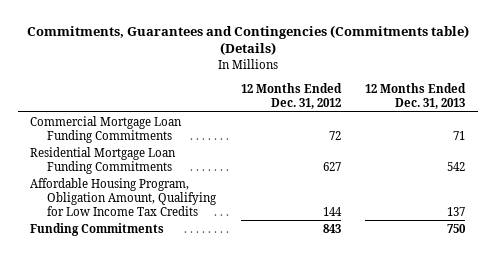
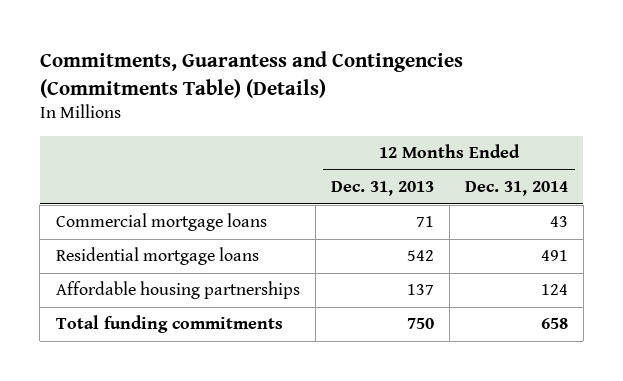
- Commitments, Guarantees and Contingencies (Commitments table) (Details)
+ Commitments, Guarantess and Contingencies (Commitments Table) (Details)
- | 12 Months Ended Dec. 31, 2012 | 12 Months Ended Dec. 31, 2013
+ | 12 Months Ended Dec. 31, 2013 | 12 Months Ended Dec. 31, 2014
- Commercial Mortgage Loan Funding Commitments | 72 | 71
- Residential Mortgage Loan Funding Commitments | 627 | 542
- Affordable Housing Program, Obligation Amount, Qualifying for Low Income Tax Credits | 144 | 137
- Funding Commitments | 843 | 750
+ Commercial mortgage loans | 71 | 43
+ Residential mortgage loans | 542 | 491
+ Affordable housing partnerships | 137 | 124
+ Total funding commitments | 750 | 658

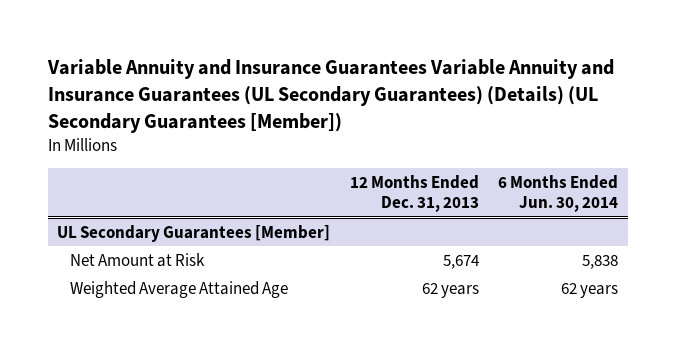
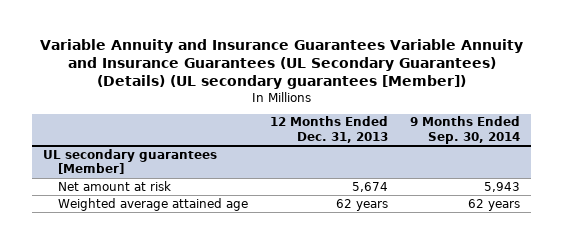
- Variable Annuity and Insurance Guarantees Variable Annuity and Insurance Guarantees (UL Secondary Guarantees) (Details) (UL Secondary Guarantees [Member])
+ Variable Annuity and Insurance Guarantees Variable Annuity and Insurance Guarantees (UL Secondary Guarantees) (Details) (UL secondary guarantees [Member])
- | 12 Months Ended Dec. 31, 2013 | 6 Months Ended Jun. 30, 2014
+ | 12 Months Ended Dec. 31, 2013 | 9 Months Ended Sep. 30, 2014
- UL Secondary Guarantees [Member]
- Net Amount at Risk | 5,674 | 5,838
- Weighted Average Attained Age | 62 years | 62 years
+ UL secondary guarantees [Member]
+ Net amount at risk | 5,674 | 5,943
+ Weighted average attained age | 62 years | 62 years

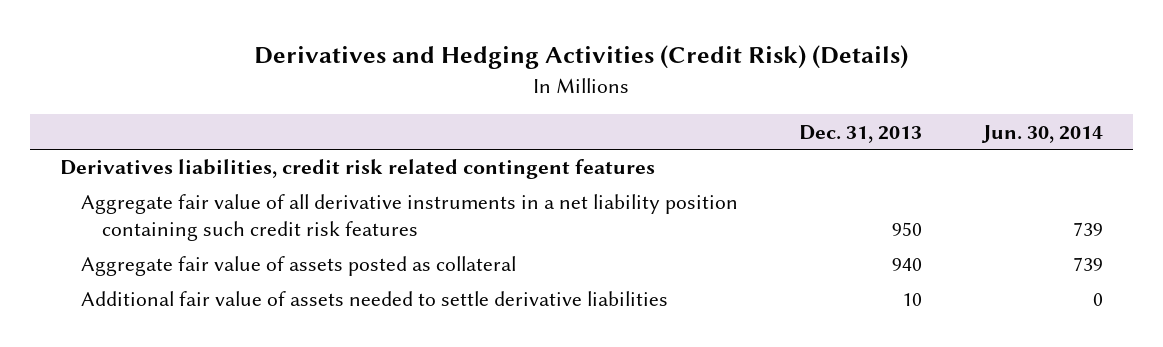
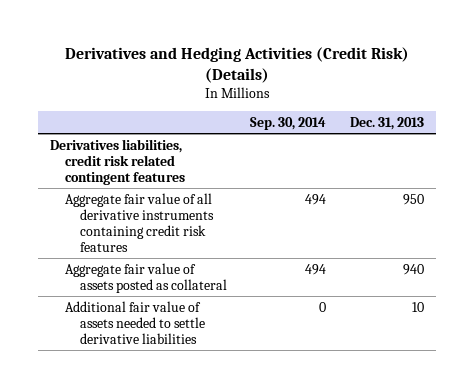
- | Dec. 31, 2013 | Jun. 30, 2014
+ | Sep. 30, 2014 | Dec. 31, 2013
- Aggregate fair value of all derivative instruments in a net liability position containing such credit risk features | 950 | 739
+ Aggregate fair value of all derivative instruments containing credit risk features | 494 | 950

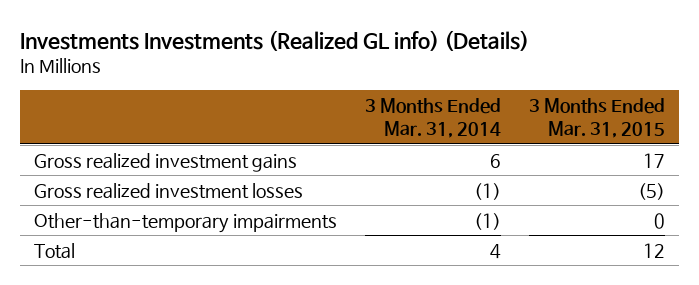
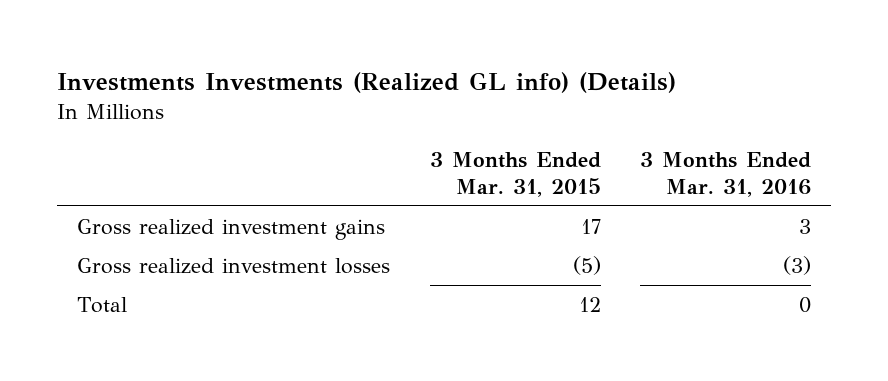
- | 3 Months Ended Mar. 31, 2014 | 3 Months Ended Mar. 31, 2015
+ | 3 Months Ended Mar. 31, 2015 | 3 Months Ended Mar. 31, 2016
- Other-than-temporary impairments | (1) | 0

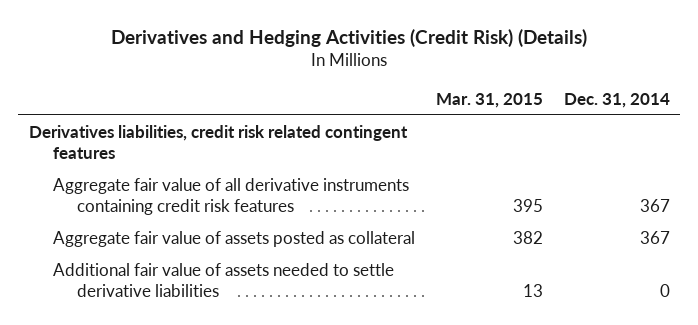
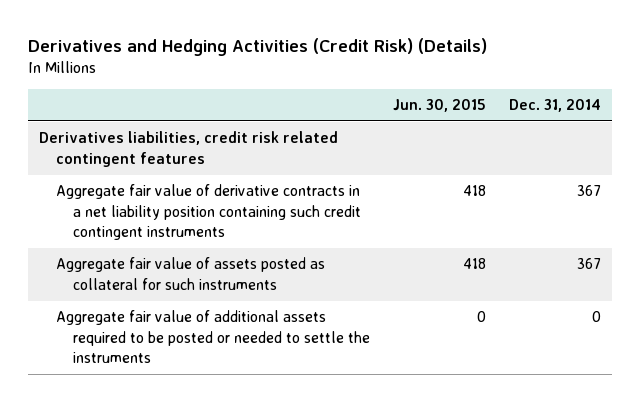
- | Mar. 31, 2015 | Dec. 31, 2014
+ | Jun. 30, 2015 | Dec. 31, 2014
- Aggregate fair value of all derivative instruments containing credit risk features | 395 | 367
- Aggregate fair value of assets posted as collateral | 382 | 367
- Additional fair value of assets needed to settle derivative liabilities | 13 | 0
+ Aggregate fair value of derivative contracts in a net liability position containing such credit contingent instruments | 418 | 367
+ Aggregate fair value of assets posted as collateral for such instruments | 418 | 367
+ Aggregate fair value of additional assets required to be posted or needed to settle the instruments | 0 | 0

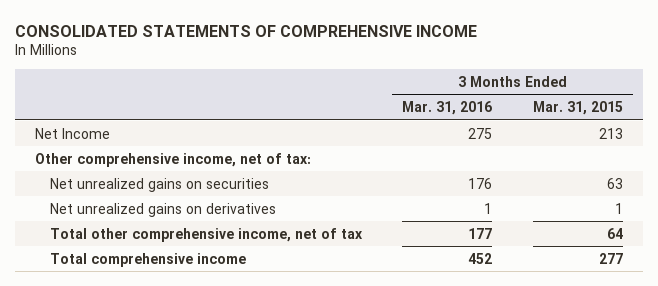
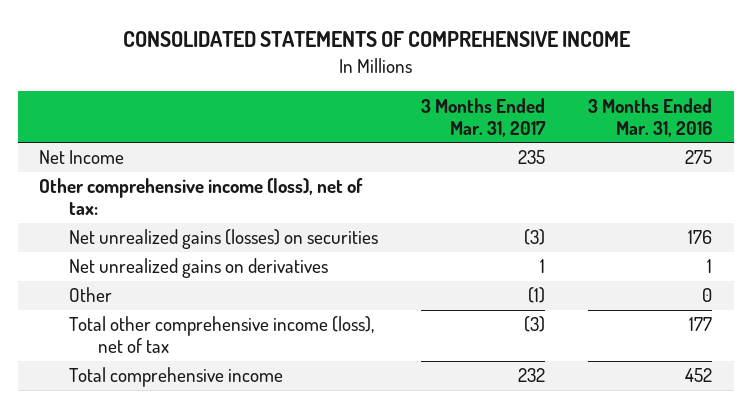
- | 3 Months Ended Mar. 31, 2016 | 3 Months Ended Mar. 31, 2015
+ | 3 Months Ended Mar. 31, 2017 | 3 Months Ended Mar. 31, 2016
- Other comprehensive income, net of tax:
- Net unrealized gains on securities | 176 | 63
+ Other comprehensive income (loss), net of tax:
+ Net unrealized gains (losses) on securities | (3) | 176
- Total other comprehensive income, net of tax | 177 | 64
+ Other | (1) | 0
+ Total other comprehensive income (loss), net of tax | (3) | 177

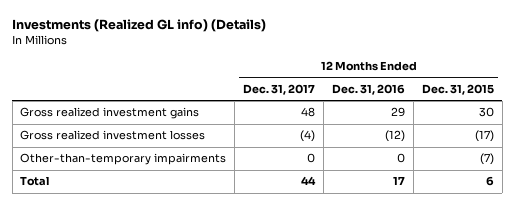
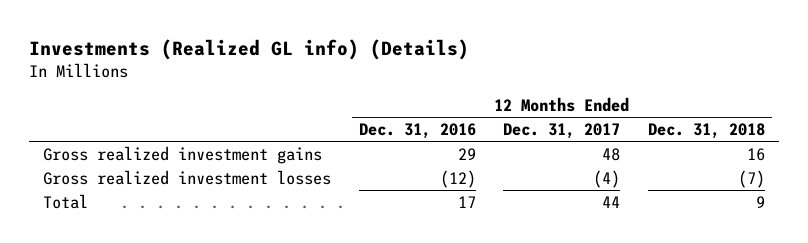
- | 12 Months Ended Dec. 31, 2017 | 12 Months Ended Dec. 31, 2016 | 12 Months Ended Dec. 31, 2015
+ | 12 Months Ended Dec. 31, 2016 | 12 Months Ended Dec. 31, 2017 | 12 Months Ended Dec. 31, 2018
- Other-than-temporary impairments | 0 | 0 | (7)

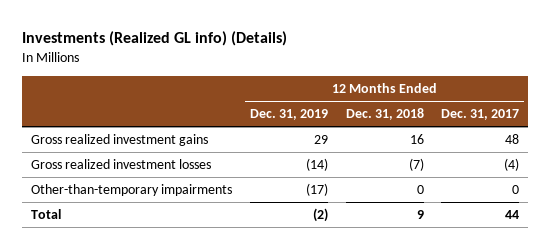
- | 12 Months Ended Dec. 31, 2016 | 12 Months Ended Dec. 31, 2017 | 12 Months Ended Dec. 31, 2018
+ | 12 Months Ended Dec. 31, 2019 | 12 Months Ended Dec. 31, 2018 | 12 Months Ended Dec. 31, 2017
+ Other-than-temporary impairments | (17) | 0 | 0

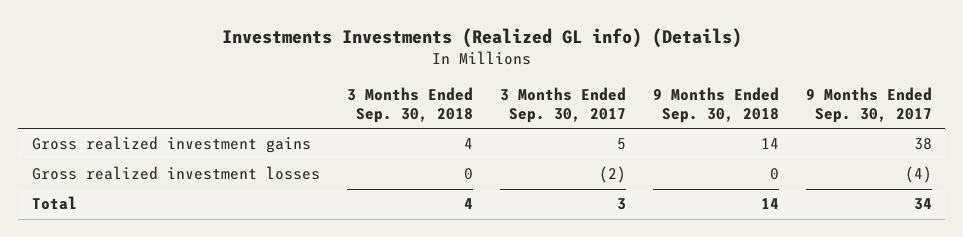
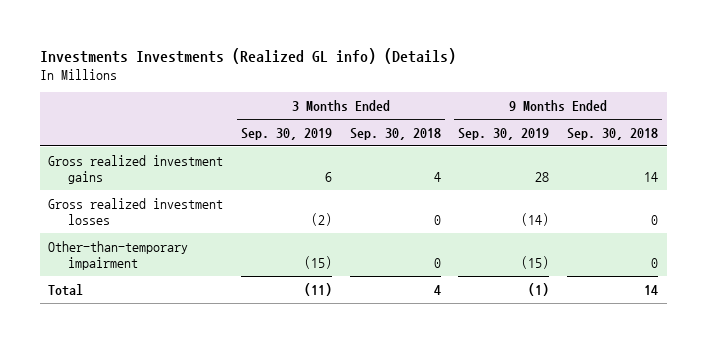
- | 3 Months Ended Sep. 30, 2018 | 3 Months Ended Sep. 30, 2017 | 9 Months Ended Sep. 30, 2018 | 9 Months Ended Sep. 30, 2017
+ | 3 Months Ended Sep. 30, 2019 | 3 Months Ended Sep. 30, 2018 | 9 Months Ended Sep. 30, 2019 | 9 Months Ended Sep. 30, 2018
+ Other-than-temporary impairment | (15) | 0 | (15) | 0

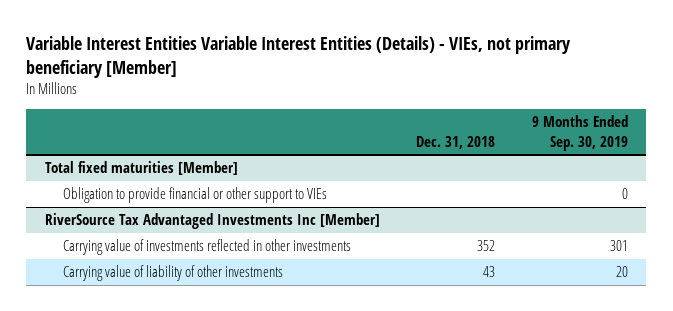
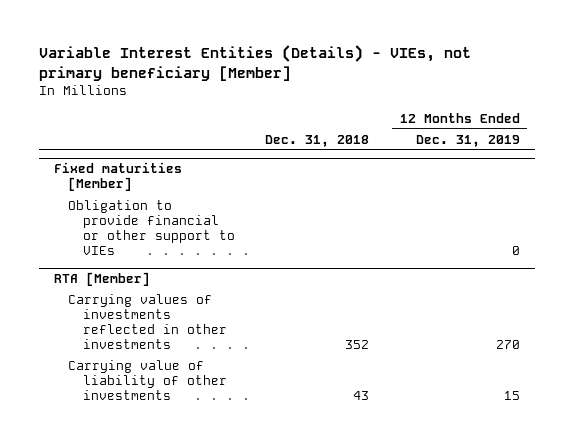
- Variable Interest Entities Variable Interest Entities (Details) - VIEs, not primary beneficiary [Member]
+ Variable Interest Entities (Details) - VIEs, not primary beneficiary [Member]
- | Dec. 31, 2018 | 9 Months Ended Sep. 30, 2019
+ | Dec. 31, 2018 | 12 Months Ended Dec. 31, 2019
- Total fixed maturities [Member]
+ Fixed maturities [Member]
- RiverSource Tax Advantaged Investments Inc [Member]
- Carrying value of investments reflected in other investments | 352 | 301
+ RTA [Member]
+ Carrying values of investments reflected in other investments | 352 | 270

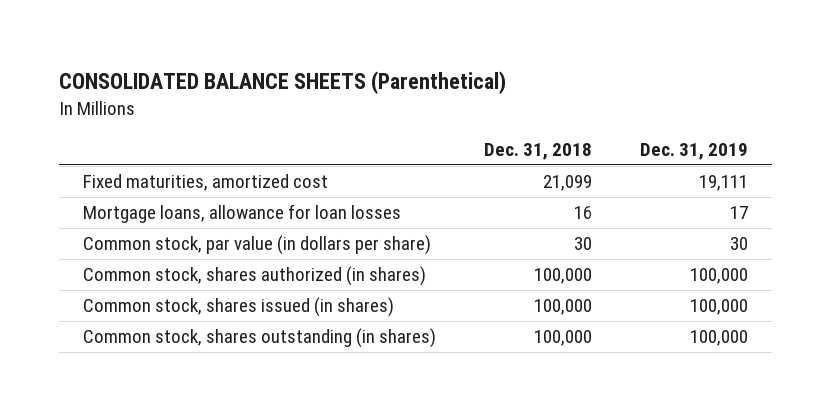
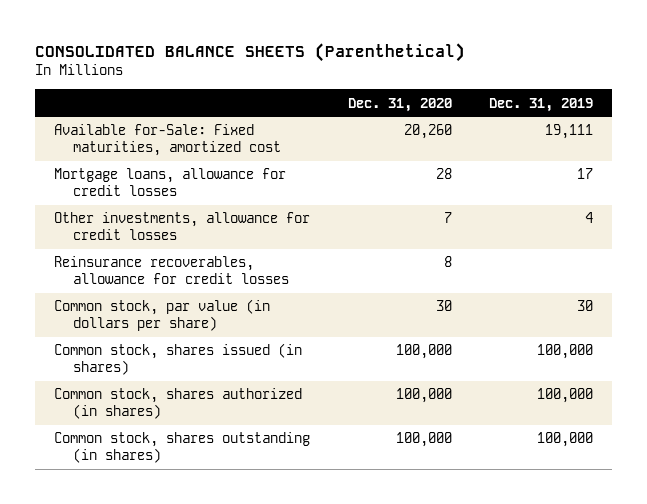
- | Dec. 31, 2018 | Dec. 31, 2019
+ | Dec. 31, 2020 | Dec. 31, 2019
- Fixed maturities, amortized cost | 21,099 | 19,111
- Mortgage loans, allowance for loan losses | 16 | 17
+ Available for-Sale: Fixed maturities, amortized cost | 20,260 | 19,111
+ Mortgage loans, allowance for credit losses | 28 | 17
+ Other investments, allowance for credit losses | 7 | 4
+ Reinsurance recoverables, allowance for credit losses | 8 |
moved down: Common stock, shares authorized (in shares) | 100,000 | 100,000

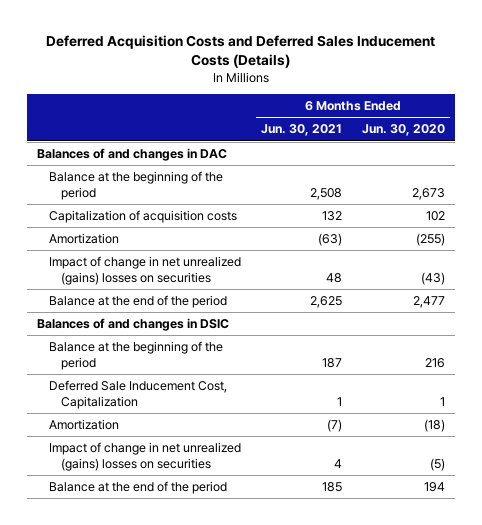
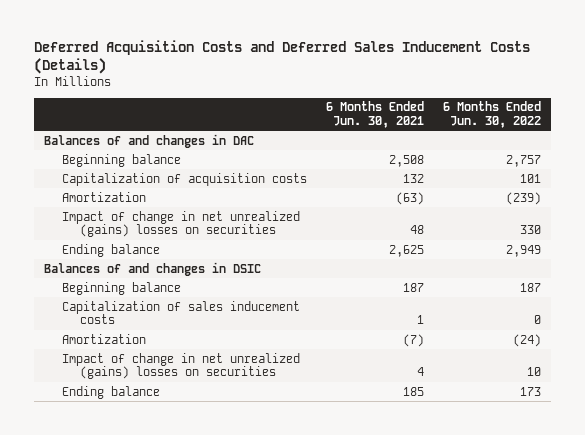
- | 6 Months Ended Jun. 30, 2021 | 6 Months Ended Jun. 30, 2020
+ | 6 Months Ended Jun. 30, 2021 | 6 Months Ended Jun. 30, 2022
- Balance at the beginning of the period | 2,508 | 2,673
+ Beginning balance | 2,508 | 2,757
- Balance at the end of the period | 2,625 | 2,477
+ Ending balance | 2,625 | 2,949
- Balance at the beginning of the period | 187 | 216
- Deferred Sale Inducement Cost, Capitalization | 1 | 1
+ Beginning balance | 187 | 187
+ Capitalization of sales inducement costs | 1 | 0
- Balance at the end of the period | 185 | 194
+ Ending balance | 185 | 173

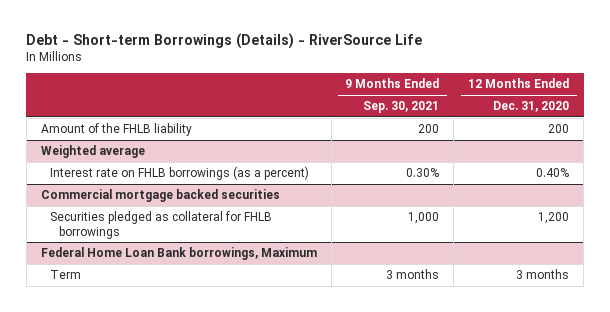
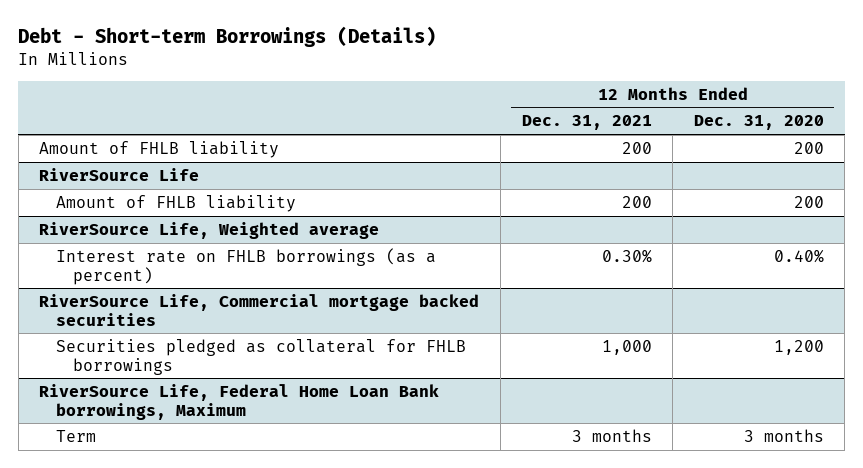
- Debt - Short-term Borrowings (Details) - RiverSource Life
+ Debt - Short-term Borrowings (Details)
- | 9 Months Ended Sep. 30, 2021 | 12 Months Ended Dec. 31, 2020
+ | 12 Months Ended Dec. 31, 2021 | 12 Months Ended Dec. 31, 2020
- Amount of the FHLB liability | 200 | 200
- Weighted average
+ Amount of FHLB liability | 200 | 200
+ RiverSource Life
+ Amount of FHLB liability | 200 | 200
+ RiverSource Life, Weighted average
- Commercial mortgage backed securities
+ RiverSource Life, Commercial mortgage backed securities
- Federal Home Loan Bank borrowings, Maximum
+ RiverSource Life, Federal Home Loan Bank borrowings, Maximum

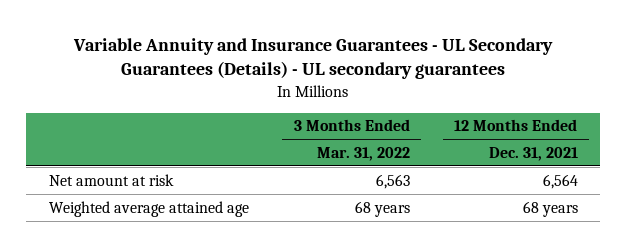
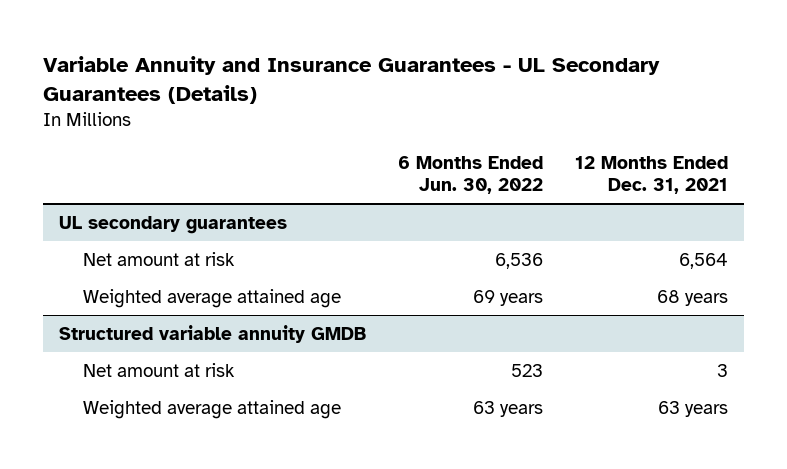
- Variable Annuity and Insurance Guarantees - UL Secondary Guarantees (Details) - UL secondary guarantees
+ Variable Annuity and Insurance Guarantees - UL Secondary Guarantees (Details)
- | 3 Months Ended Mar. 31, 2022 | 12 Months Ended Dec. 31, 2021
+ | 6 Months Ended Jun. 30, 2022 | 12 Months Ended Dec. 31, 2021
+ UL secondary guarantees
+ Structured variable annuity GMDB
+ Net amount at risk | 523 | 3
+ Weighted average attained age | 63 years | 63 years

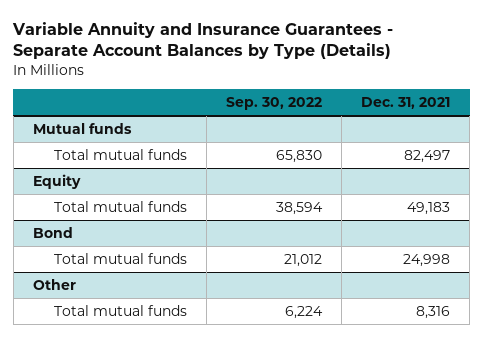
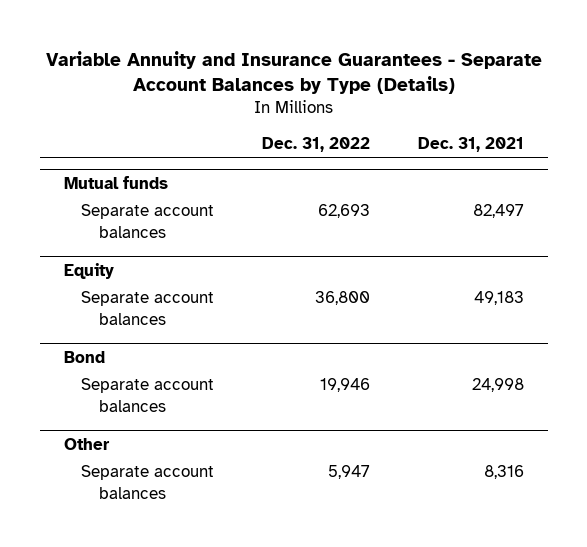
- | Sep. 30, 2022 | Dec. 31, 2021
+ | Dec. 31, 2022 | Dec. 31, 2021
@ Mutual funds
- Total mutual funds | 65,830 | 82,497
+ Separate account balances | 62,693 | 82,497
@ Equity
- Total mutual funds | 38,594 | 49,183
+ Separate account balances | 36,800 | 49,183
@ Bond
- Total mutual funds | 21,012 | 24,998
+ Separate account balances | 19,946 | 24,998
@ Other
- Total mutual funds | 6,224 | 8,316
+ Separate account balances | 5,947 | 8,316

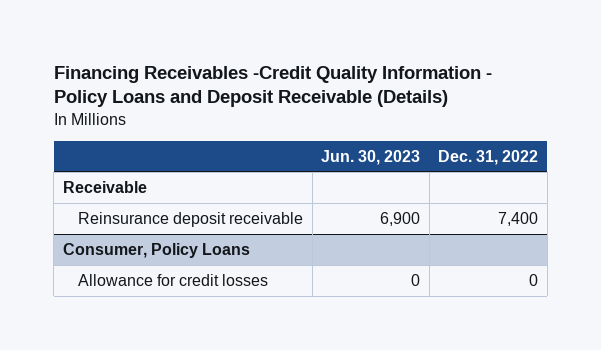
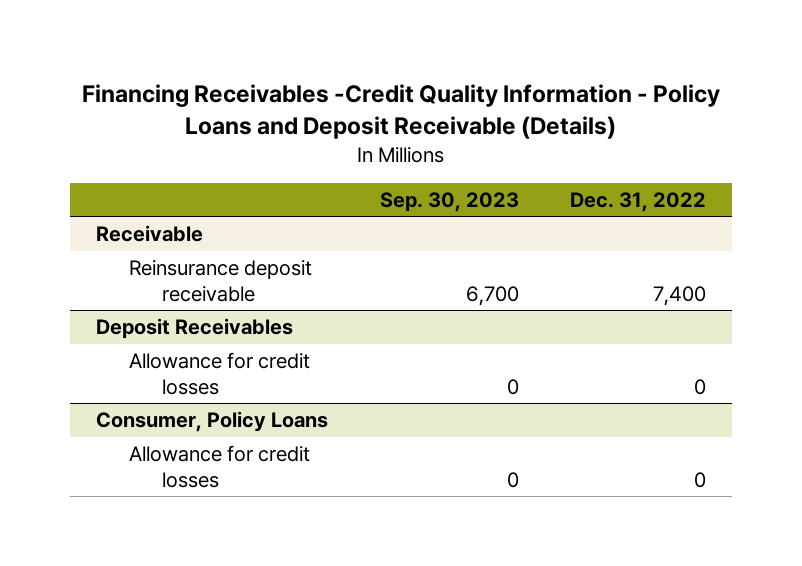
- | Jun. 30, 2023 | Dec. 31, 2022
+ | Sep. 30, 2023 | Dec. 31, 2022
+ Deposit Receivables
+ Allowance for credit losses | 0 | 0

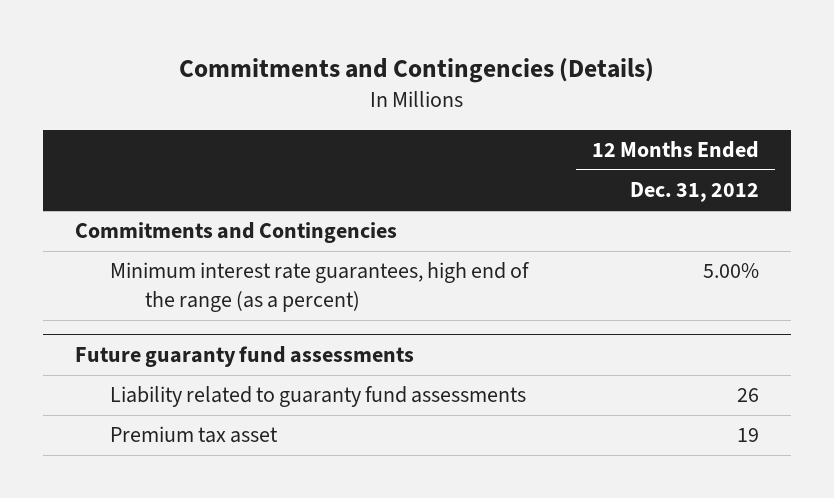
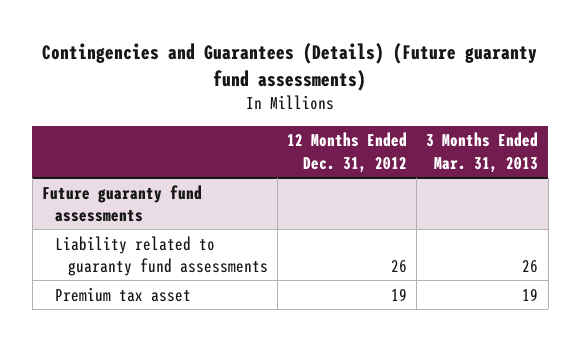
- Commitments and Contingencies (Details)
+ Contingencies and Guarantees (Details) (Future guaranty fund assessments)
- | 12 Months Ended Dec. 31, 2012
+ | 12 Months Ended Dec. 31, 2012 | 3 Months Ended Mar. 31, 2013
- Commitments and Contingencies
- Minimum interest rate guarantees, high end of the range (as a percent) | 5.00%

